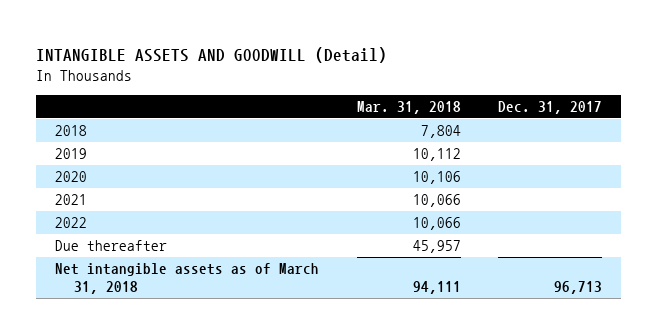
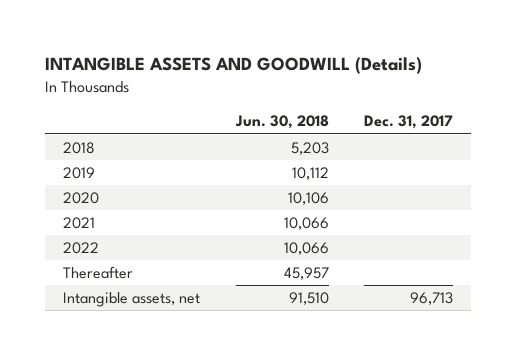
- INTANGIBLE ASSETS AND GOODWILL (Detail)
+ INTANGIBLE ASSETS AND GOODWILL (Details)
- | Mar. 31, 2018 | Dec. 31, 2017
+ | Jun. 30, 2018 | Dec. 31, 2017
- Due thereafter | 45,957 |
- Net intangible assets as of March 31, 2018 | 94,111 | 96,713
+ Thereafter | 45,957 |
+ Intangible assets, net | 91,510 | 96,713

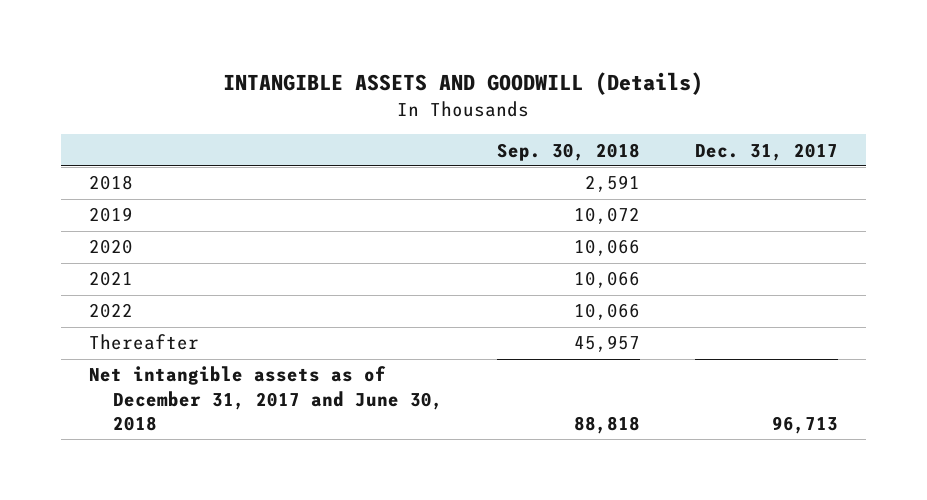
- | Jun. 30, 2018 | Dec. 31, 2017
+ | Sep. 30, 2018 | Dec. 31, 2017
- Intangible assets, net | 91,510 | 96,713
+ Net intangible assets as of December 31, 2017 and June 30, 2018 | 88,818 | 96,713

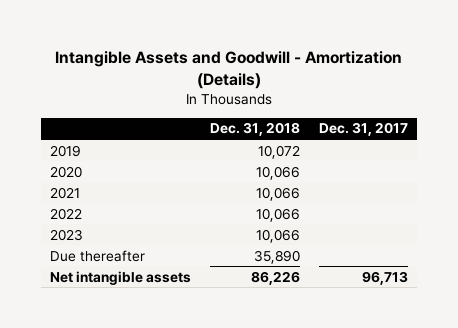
- INTANGIBLE ASSETS AND GOODWILL (Details)
+ Intangible Assets and Goodwill - Amortization (Details)
- | Sep. 30, 2018 | Dec. 31, 2017
+ | Dec. 31, 2018 | Dec. 31, 2017
- 2018 | 2,591 |
- Thereafter | 45,957 |
- Net intangible assets as of December 31, 2017 and June 30, 2018 | 88,818 | 96,713
+ 2023 | 10,066 |
+ Due thereafter | 35,890 |
+ Net intangible assets | 86,226 | 96,713

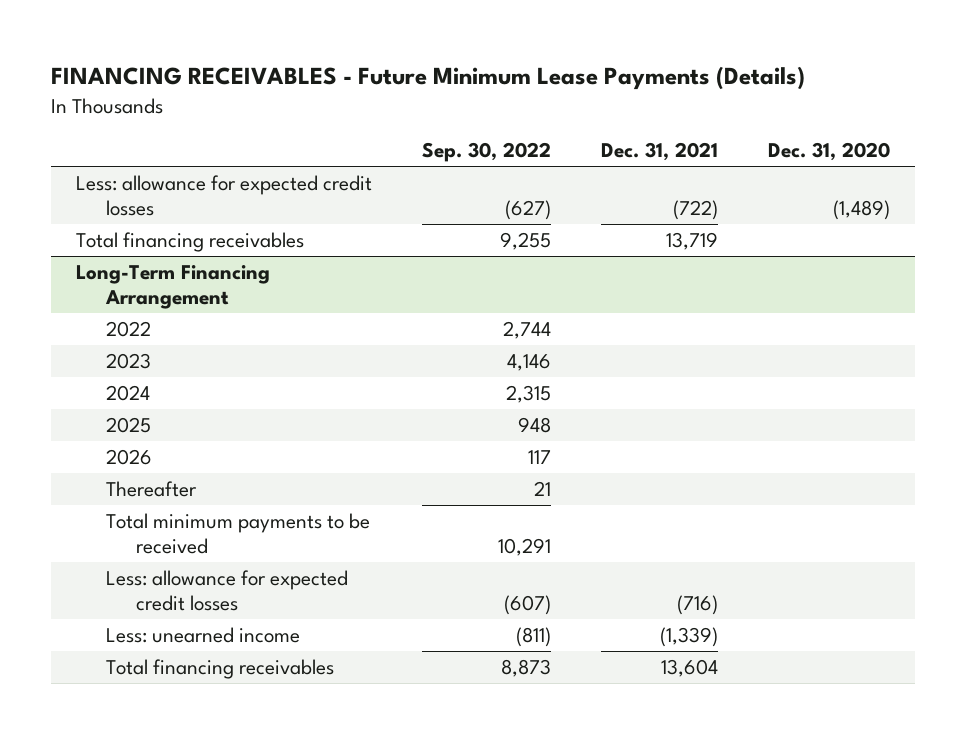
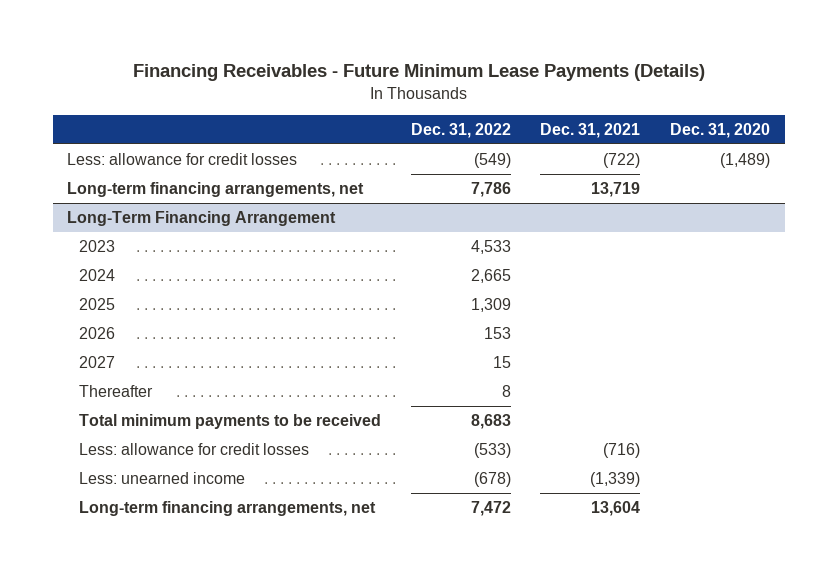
- FINANCING RECEIVABLES - Future Minimum Lease Payments (Details)
+ Financing Receivables - Future Minimum Lease Payments (Details)
- | Sep. 30, 2022 | Dec. 31, 2021 | Dec. 31, 2020
+ | Dec. 31, 2022 | Dec. 31, 2021 | Dec. 31, 2020
- Less: allowance for expected credit losses | (627) | (722) | (1,489)
- Total financing receivables | 9,255 | 13,719 |
+ Less: allowance for credit losses | (549) | (722) | (1,489)
+ Long-term financing arrangements, net | 7,786 | 13,719 |
@ Long-Term Financing Arrangement
- 2022 | 2,744 | |
+ 2027 | 15 | |
- Less: allowance for expected credit losses | (607) | (716) |
+ Less: allowance for credit losses | (533) | (716) |
- Total financing receivables | 8,873 | 13,604 |
+ Long-term financing arrangements, net | 7,472 | 13,604 |

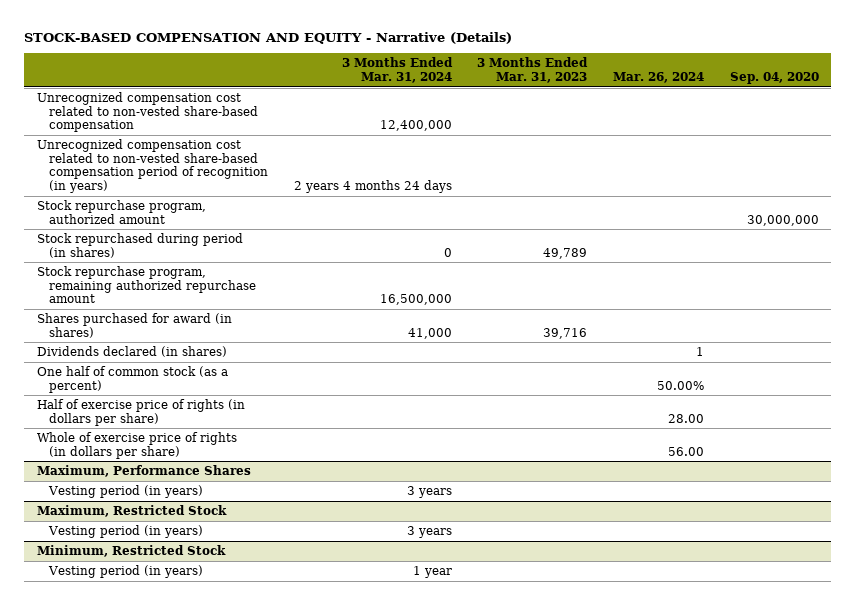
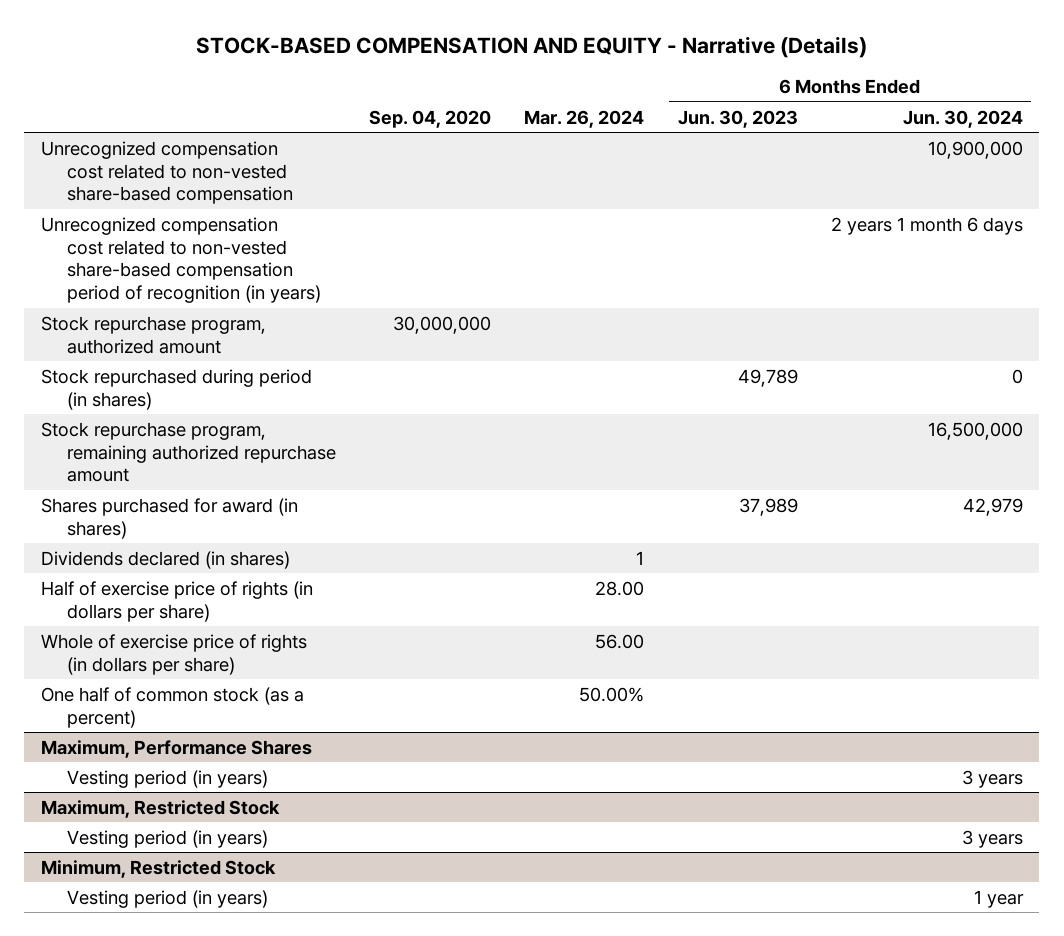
- | 3 Months Ended Mar. 31, 2024 | 3 Months Ended Mar. 31, 2023 | Mar. 26, 2024 | Sep. 04, 2020
+ | Sep. 04, 2020 | Mar. 26, 2024 | 6 Months Ended Jun. 30, 2023 | 6 Months Ended Jun. 30, 2024
moved down: One half of common stock (as a percent) | | 50.00% | |

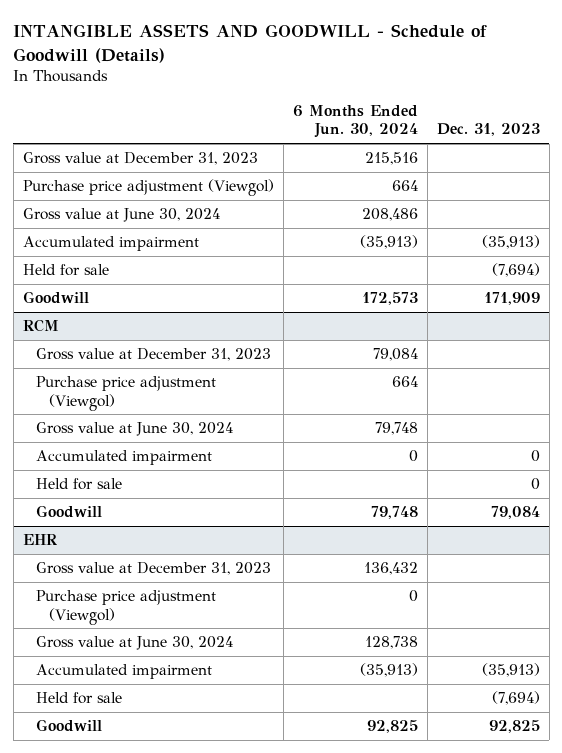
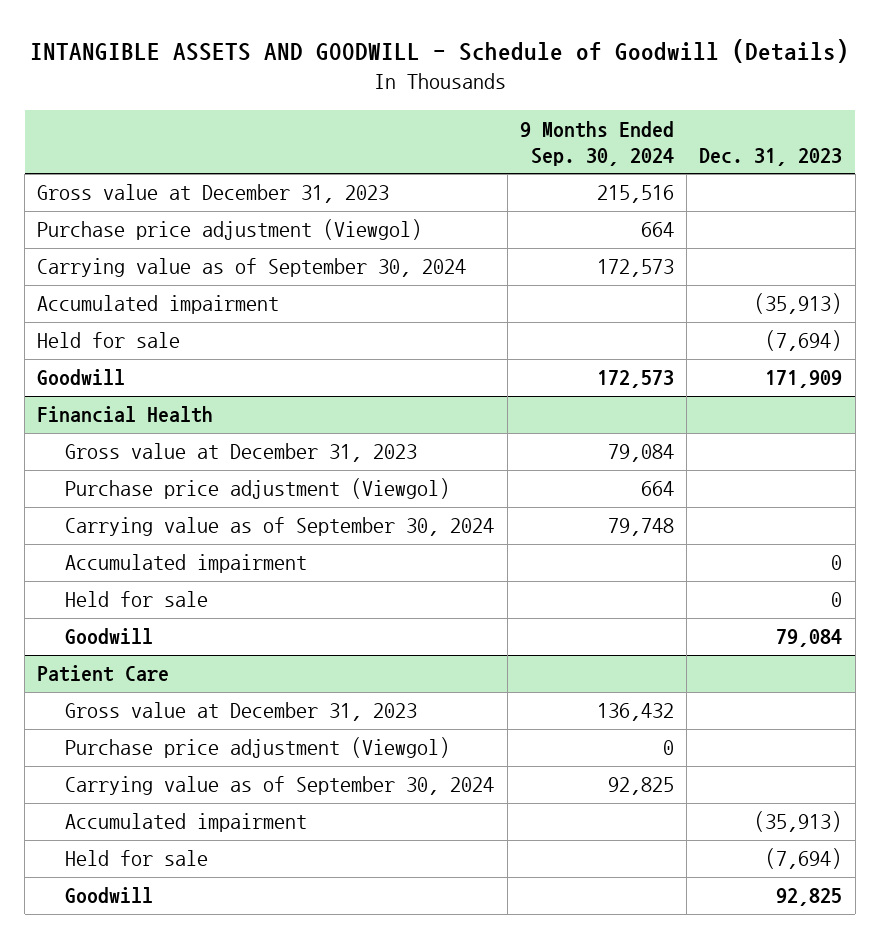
- | 6 Months Ended Jun. 30, 2024 | Dec. 31, 2023
+ | 9 Months Ended Sep. 30, 2024 | Dec. 31, 2023
- Gross value at June 30, 2024 | 208,486 |
+ Carrying value as of September 30, 2024 | 172,573 |
- RCM
+ Financial Health
- Gross value at June 30, 2024 | 79,748 |
+ Carrying value as of September 30, 2024 | 79,748 |
- EHR
+ Patient Care
- Gross value at June 30, 2024 | 128,738 |
+ Carrying value as of September 30, 2024 | 92,825 |

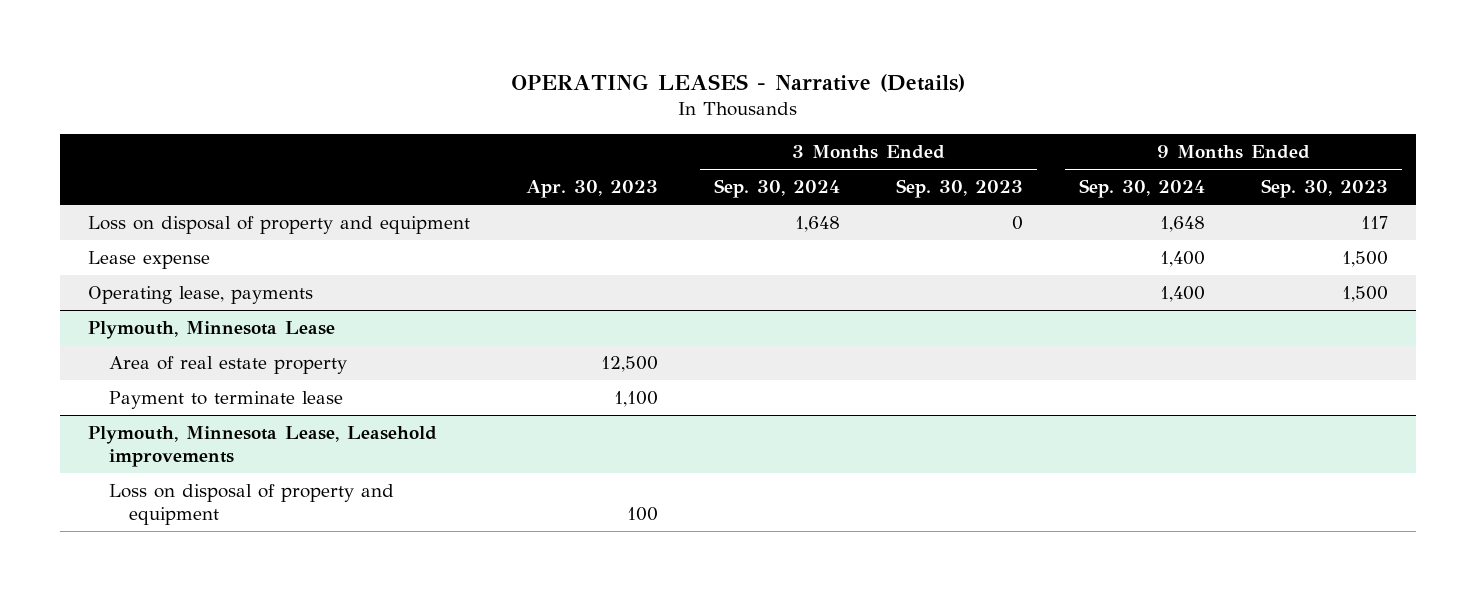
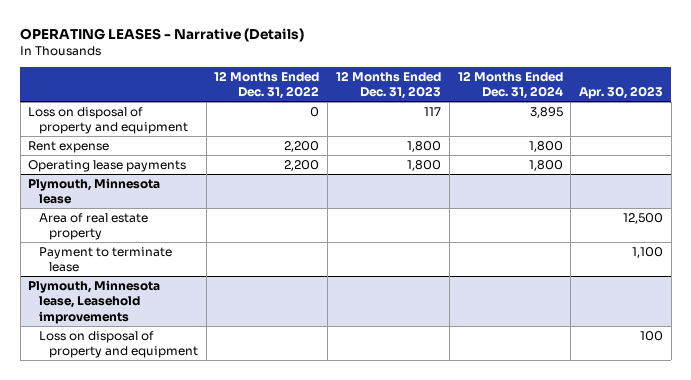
- | Apr. 30, 2023 | 3 Months Ended Sep. 30, 2024 | 3 Months Ended Sep. 30, 2023 | 9 Months Ended Sep. 30, 2024 | 9 Months Ended Sep. 30, 2023
+ | 12 Months Ended Dec. 31, 2022 | 12 Months Ended Dec. 31, 2023 | 12 Months Ended Dec. 31, 2024 | Apr. 30, 2023
- Lease expense | | | | 1,400 | 1,500
- Operating lease, payments | | | | 1,400 | 1,500
- Plymouth, Minnesota Lease
+ Rent expense | 2,200 | 1,800 | 1,800 |
+ Operating lease payments | 2,200 | 1,800 | 1,800 |
+ Plymouth, Minnesota lease
- Plymouth, Minnesota Lease, Leasehold improvements
+ Plymouth, Minnesota lease, Leasehold improvements

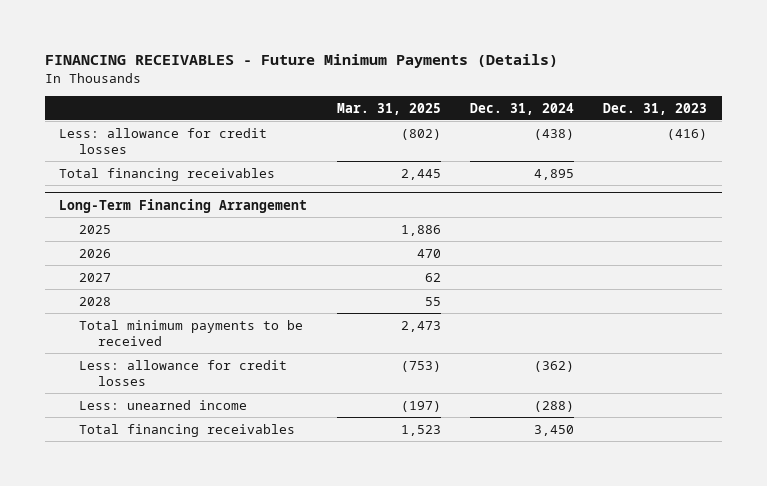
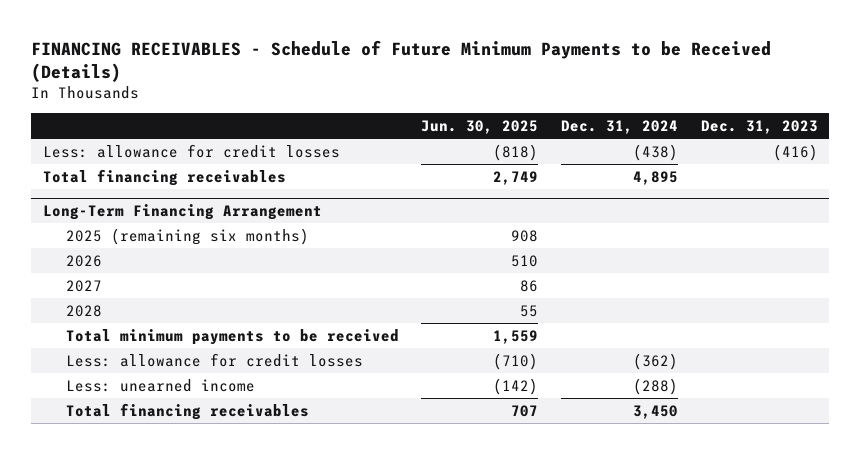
- FINANCING RECEIVABLES - Future Minimum Payments (Details)
+ FINANCING RECEIVABLES - Schedule of Future Minimum Payments to be Received (Details)
- | Mar. 31, 2025 | Dec. 31, 2024 | Dec. 31, 2023
+ | Jun. 30, 2025 | Dec. 31, 2024 | Dec. 31, 2023
@ Long-Term Financing Arrangement
- 2025 | 1,886 | |
+ 2025 (remaining six months) | 908 | |

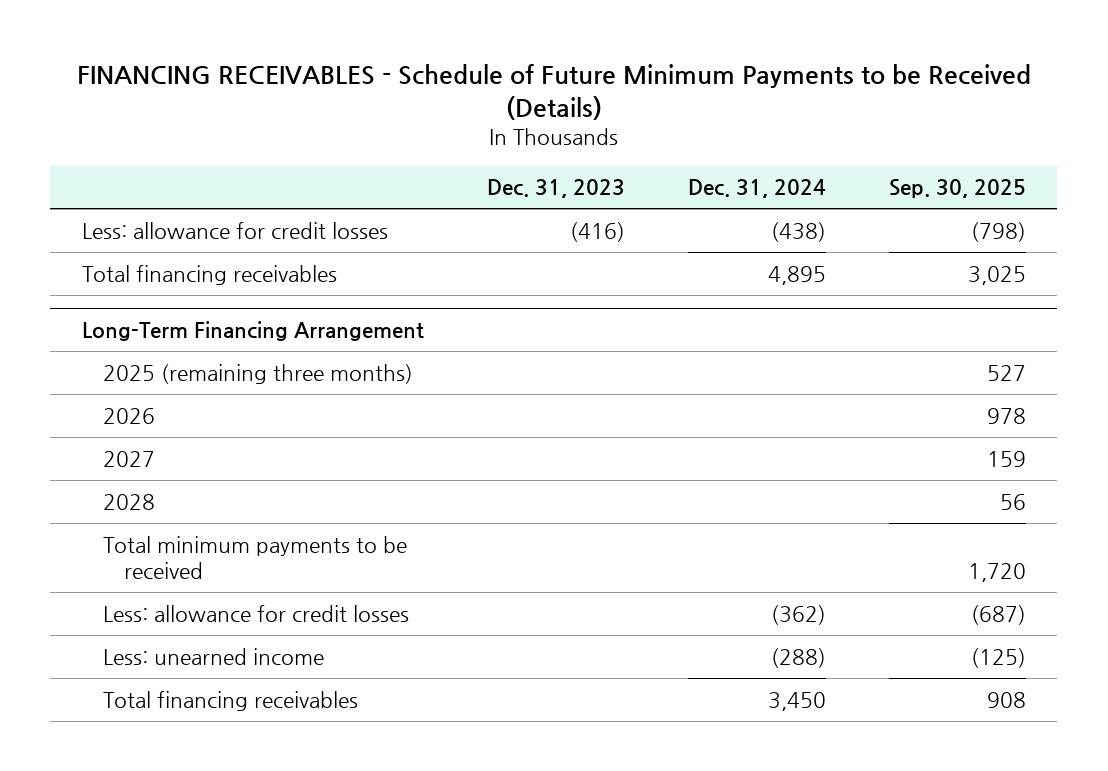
- | Jun. 30, 2025 | Dec. 31, 2024 | Dec. 31, 2023
+ | Dec. 31, 2023 | Dec. 31, 2024 | Sep. 30, 2025
@ Long-Term Financing Arrangement
- 2025 (remaining six months) | 908 | |
+ 2025 (remaining three months) | | | 527

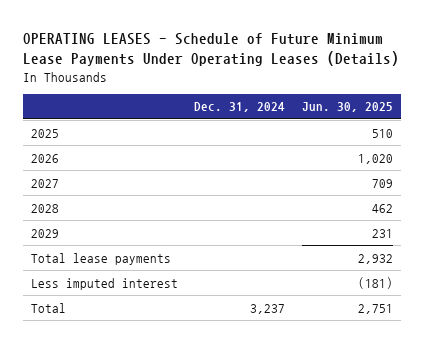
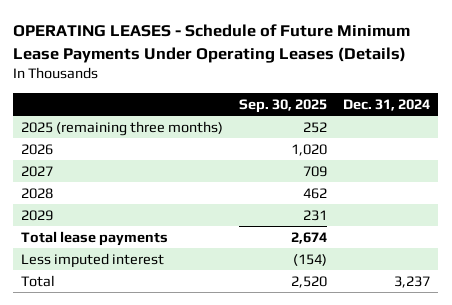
- | Dec. 31, 2024 | Jun. 30, 2025
+ | Sep. 30, 2025 | Dec. 31, 2024
- 2025 | | 510
+ 2025 (remaining three months) | 252 |

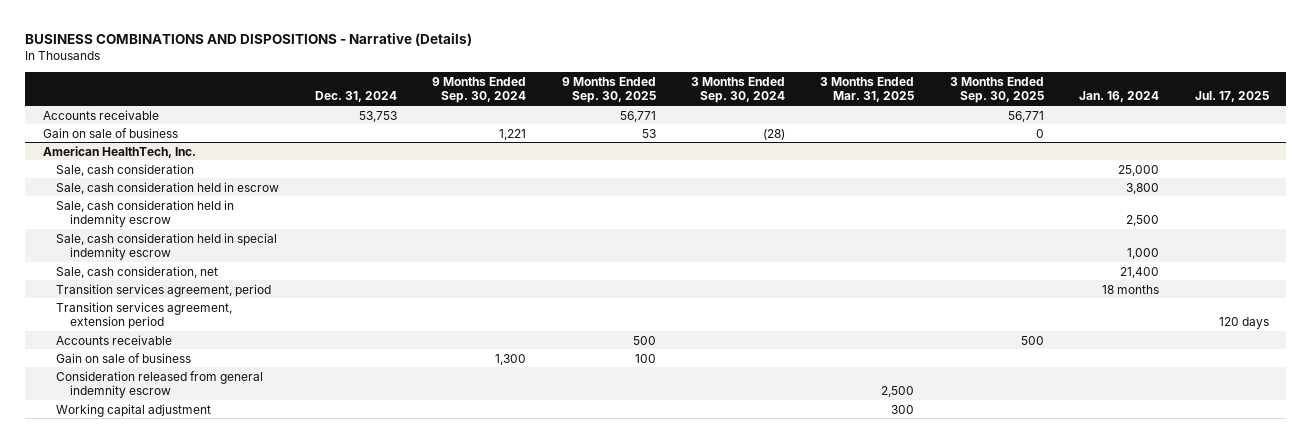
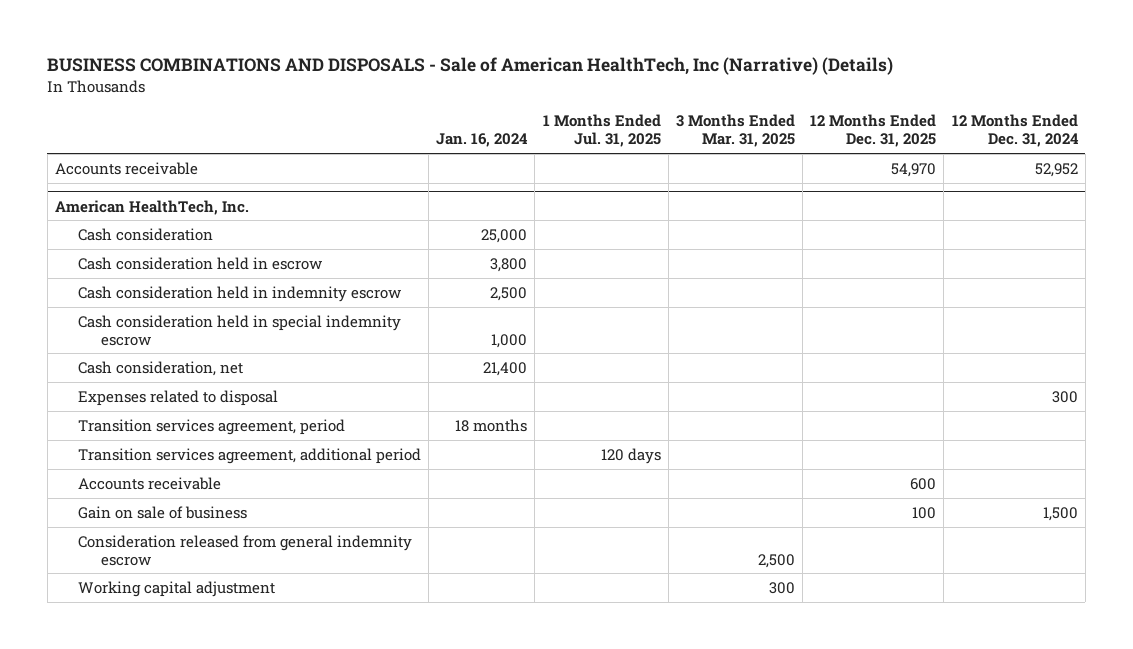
- BUSINESS COMBINATIONS AND DISPOSITIONS - Narrative (Details)
+ BUSINESS COMBINATIONS AND DISPOSALS - Sale of American HealthTech, Inc (Narrative) (Details)
- | Dec. 31, 2024 | 9 Months Ended Sep. 30, 2024 | 9 Months Ended Sep. 30, 2025 | 3 Months Ended Sep. 30, 2024 | 3 Months Ended Mar. 31, 2025 | 3 Months Ended Sep. 30, 2025 | Jan. 16, 2024 | Jul. 17, 2025
+ | Jan. 16, 2024 | 1 Months Ended Jul. 31, 2025 | 3 Months Ended Mar. 31, 2025 | 12 Months Ended Dec. 31, 2025 | 12 Months Ended Dec. 31, 2024
- Gain on sale of business | | 1,221 | 53 | (28) | | 0 | |
@ American HealthTech, Inc.
- Sale, cash consideration | | | | | | | 25,000 |
- Sale, cash consideration held in escrow | | | | | | | 3,800 |
- Sale, cash consideration held in indemnity escrow | | | | | | | 2,500 |
- Sale, cash consideration held in special indemnity escrow | | | | | | | 1,000 |
- Sale, cash consideration, net | | | | | | | 21,400 |
+ Cash consideration | 25,000 | | | |
+ Cash consideration held in escrow | 3,800 | | | |
+ Cash consideration held in indemnity escrow | 2,500 | | | |
+ Cash consideration held in special indemnity escrow | 1,000 | | | |
+ Cash consideration, net | 21,400 | | | |
+ Expenses related to disposal | | | | | 300
- Transition services agreement, extension period | | | | | | | | 120 days
+ Transition services agreement, additional period | | 120 days | | |

